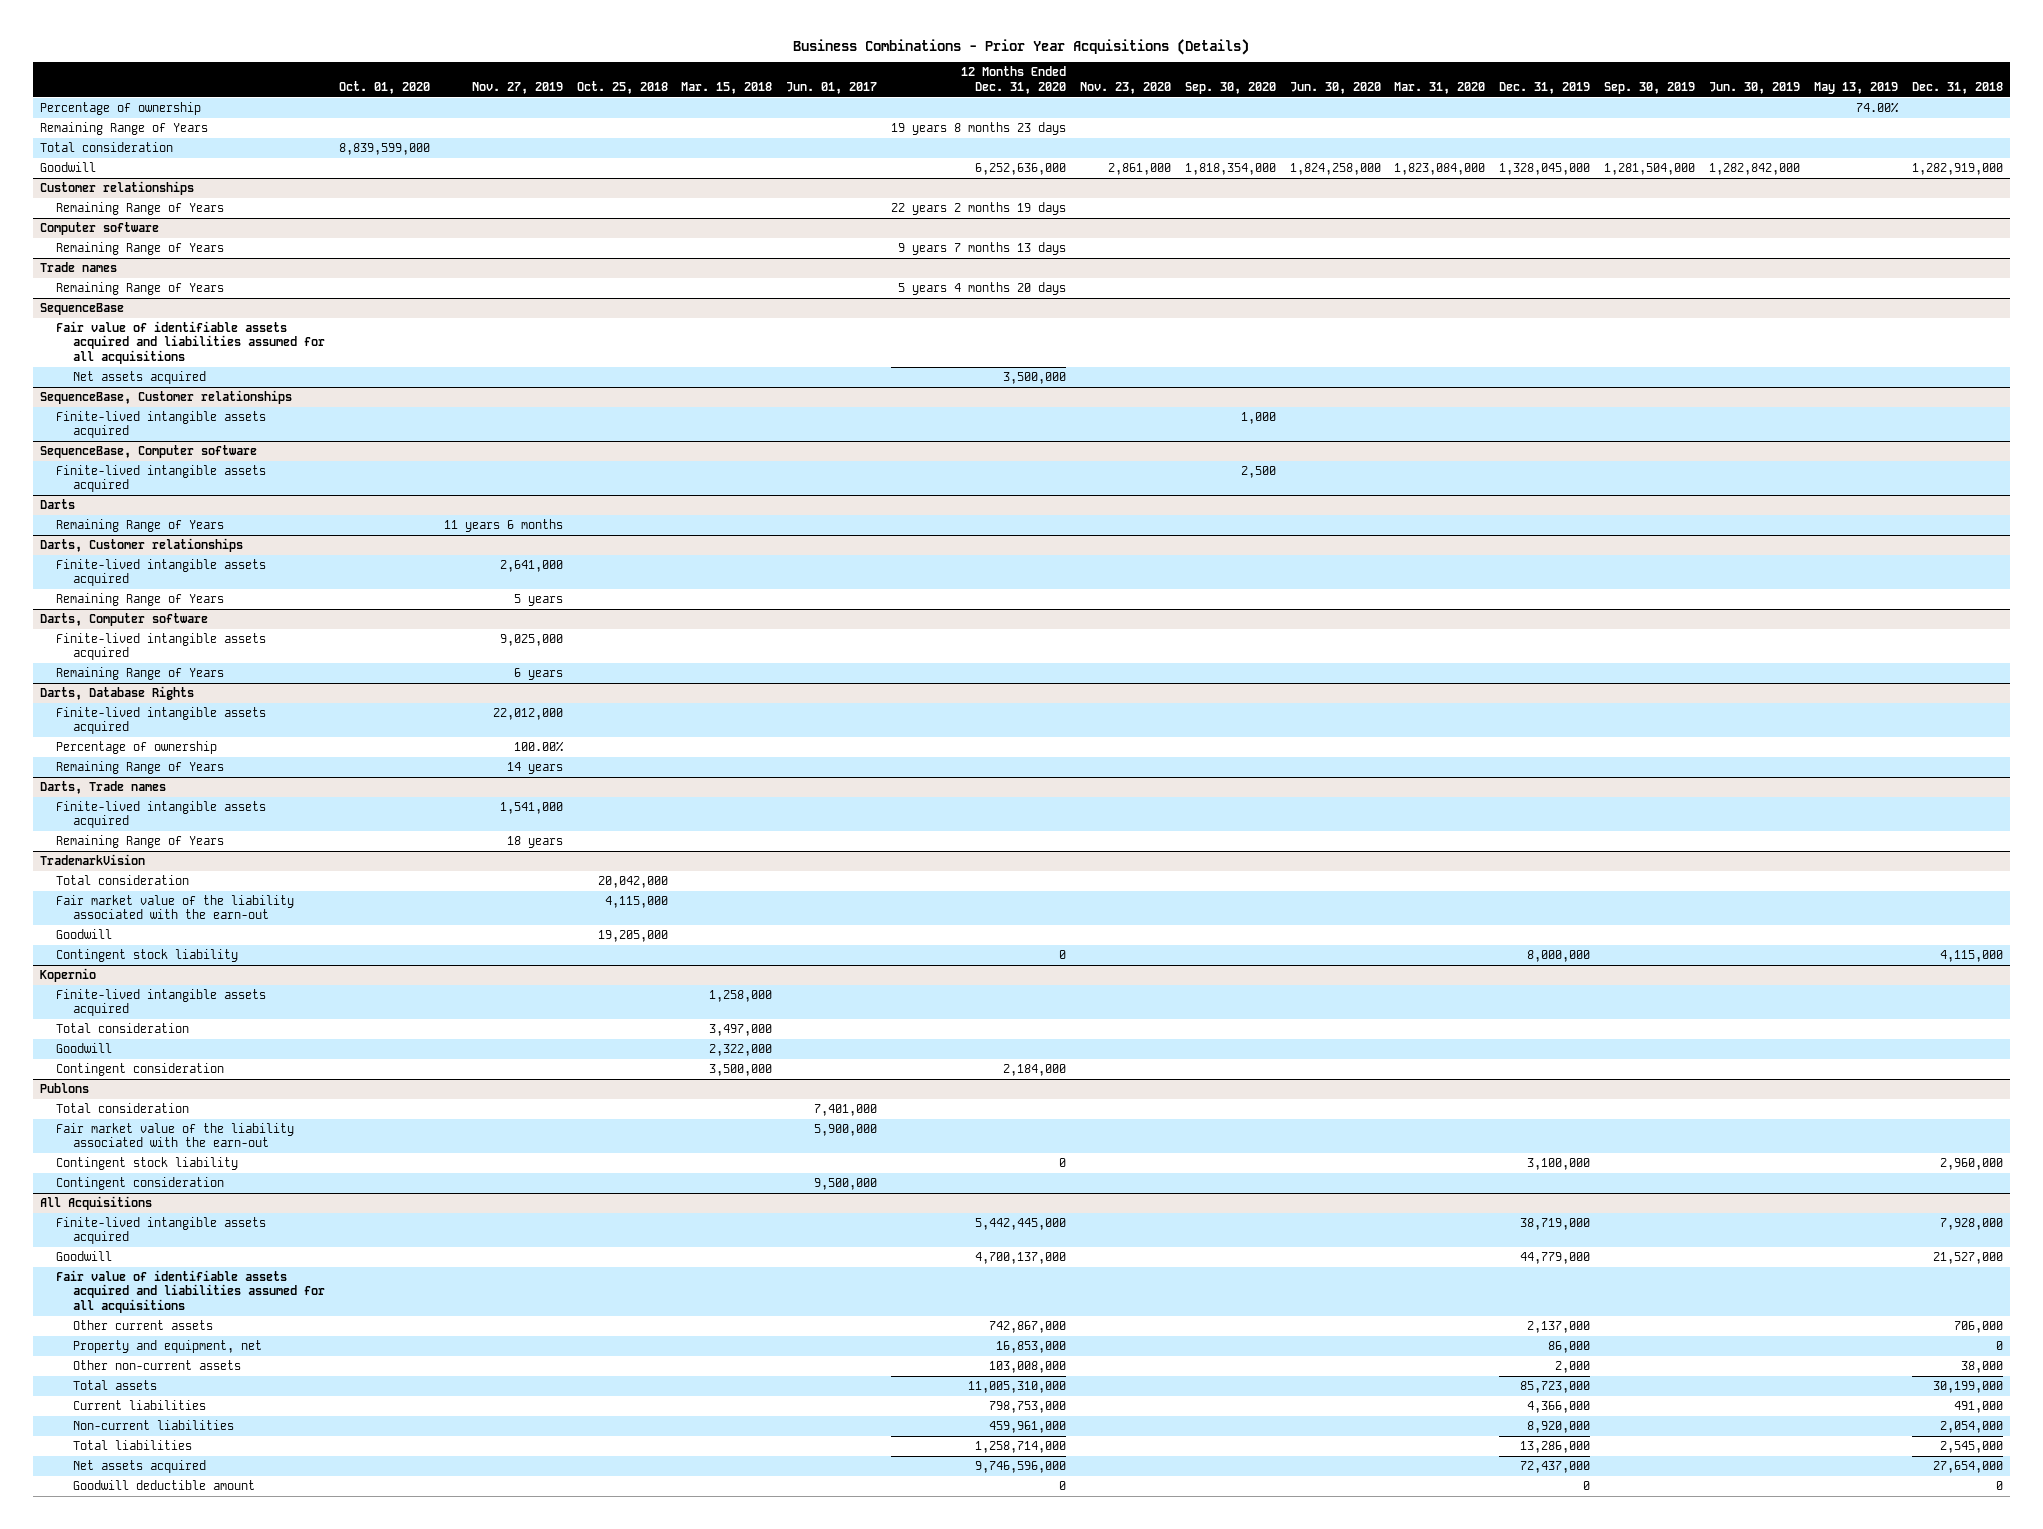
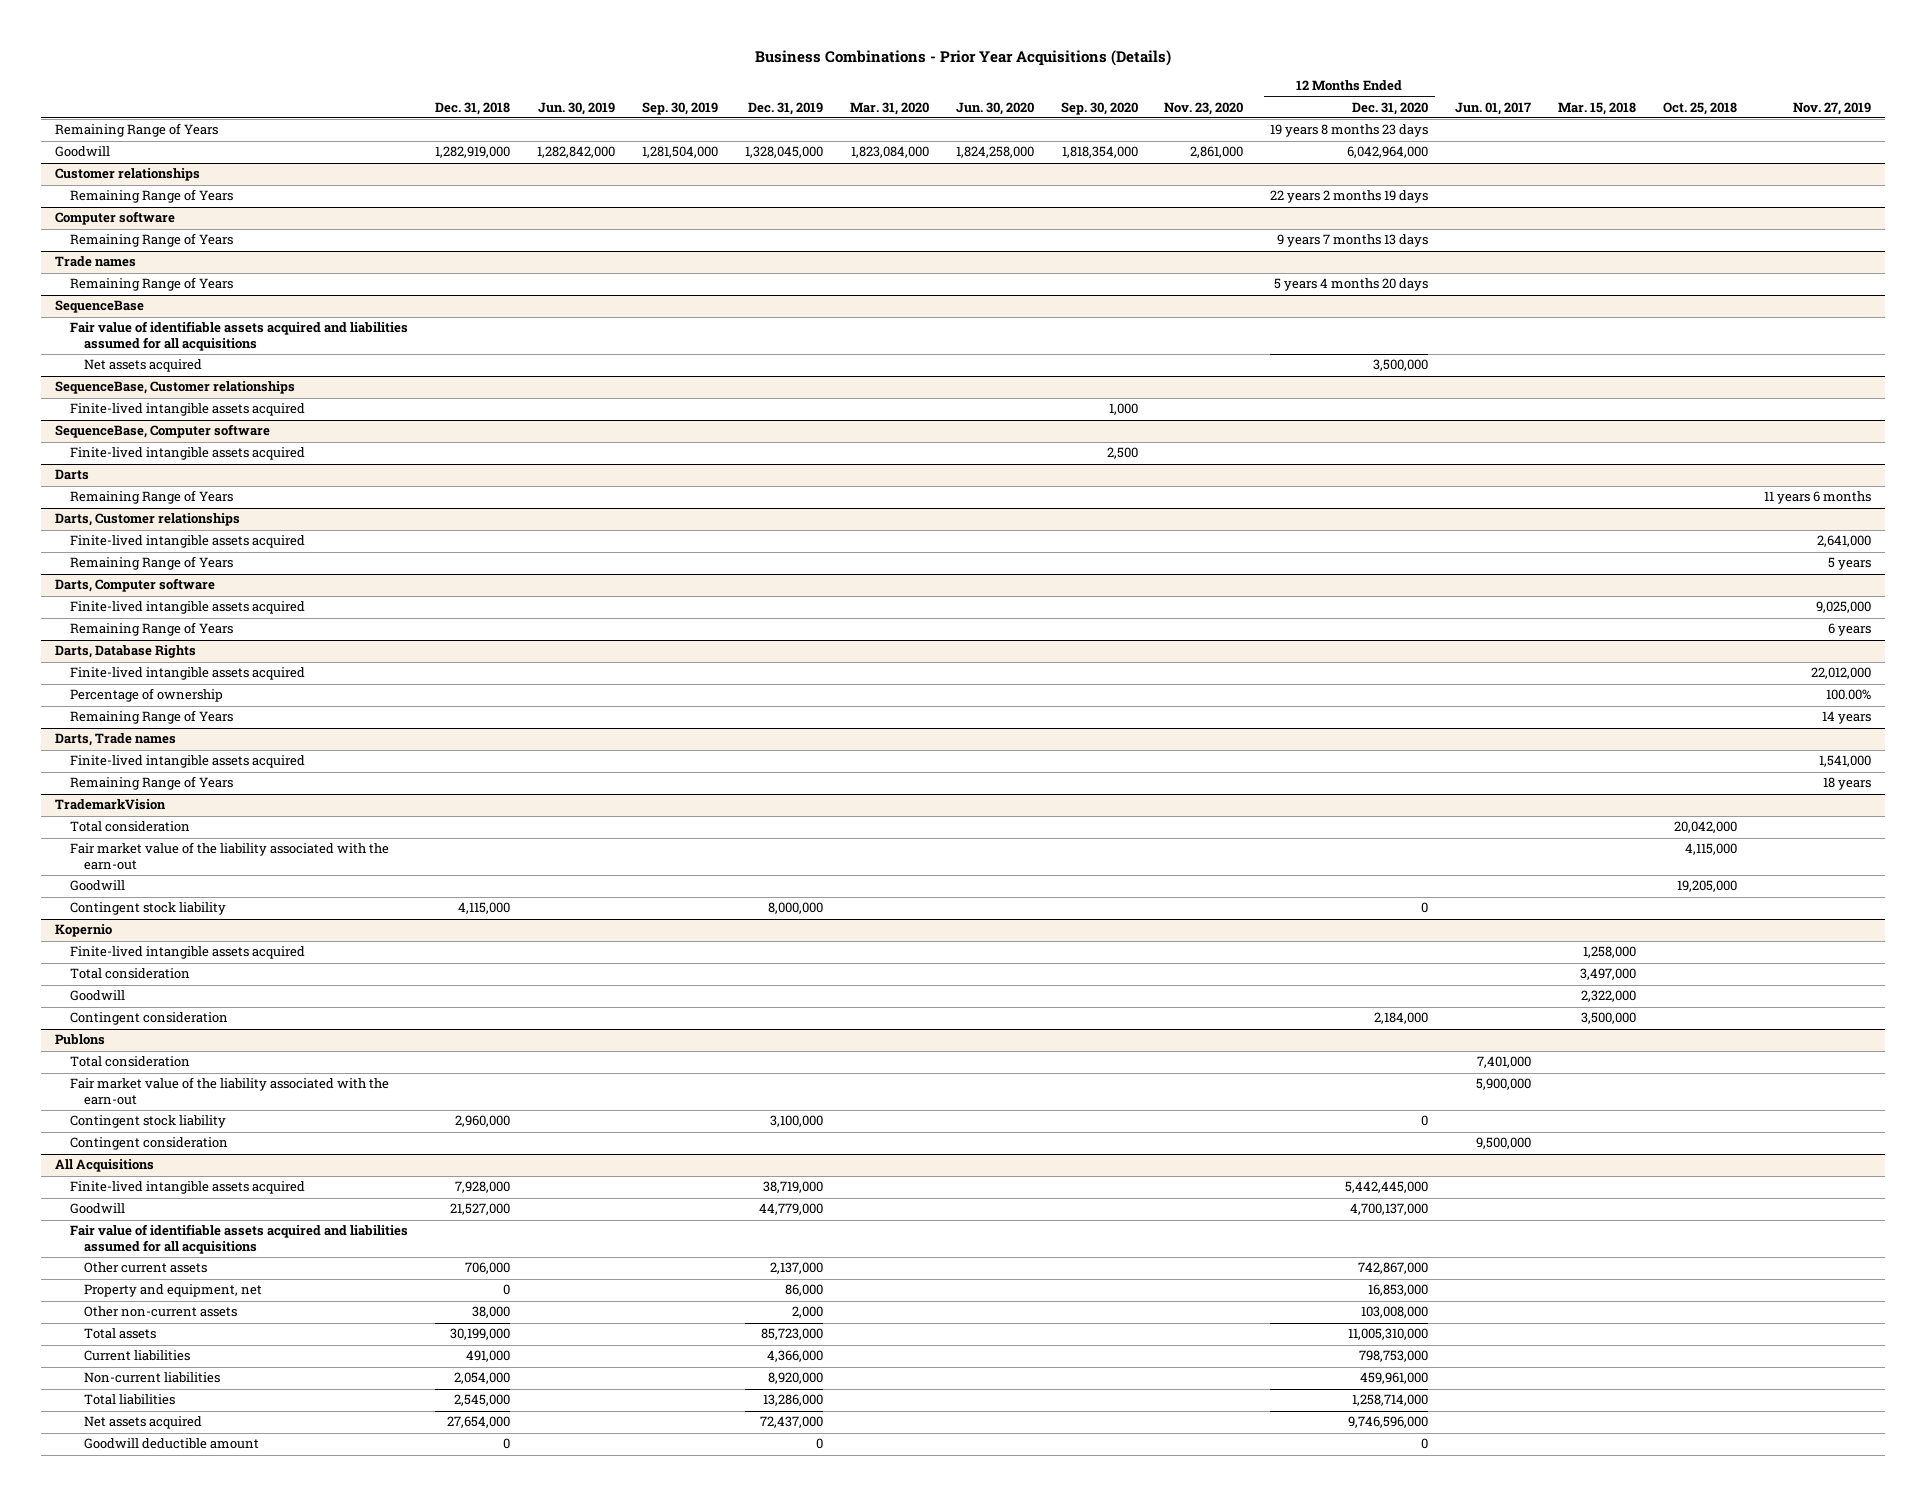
- | Oct. 01, 2020 | Nov. 27, 2019 | Oct. 25, 2018 | Mar. 15, 2018 | Jun. 01, 2017 | 12 Months Ended Dec. 31, 2020 | Nov. 23, 2020 | Sep. 30, 2020 | Jun. 30, 2020 | Mar. 31, 2020 | Dec. 31, 2019 | Sep. 30, 2019 | Jun. 30, 2019 | May 13, 2019 | Dec. 31, 2018
+ | Dec. 31, 2018 | Jun. 30, 2019 | Sep. 30, 2019 | Dec. 31, 2019 | Mar. 31, 2020 | Jun. 30, 2020 | Sep. 30, 2020 | Nov. 23, 2020 | 12 Months Ended Dec. 31, 2020 | Jun. 01, 2017 | Mar. 15, 2018 | Oct. 25, 2018 | Nov. 27, 2019
- Percentage of ownership | | | | | | | | | | | | | | 74.00% |
- Total consideration | 8,839,599,000 | | | | | | | | | | | | | |
- Goodwill | | | | | | 6,252,636,000 | 2,861,000 | 1,818,354,000 | 1,824,258,000 | 1,823,084,000 | 1,328,045,000 | 1,281,504,000 | 1,282,842,000 | | 1,282,919,000
+ Goodwill | 1,282,919,000 | 1,282,842,000 | 1,281,504,000 | 1,328,045,000 | 1,823,084,000 | 1,824,258,000 | 1,818,354,000 | 2,861,000 | 6,042,964,000 | | | |

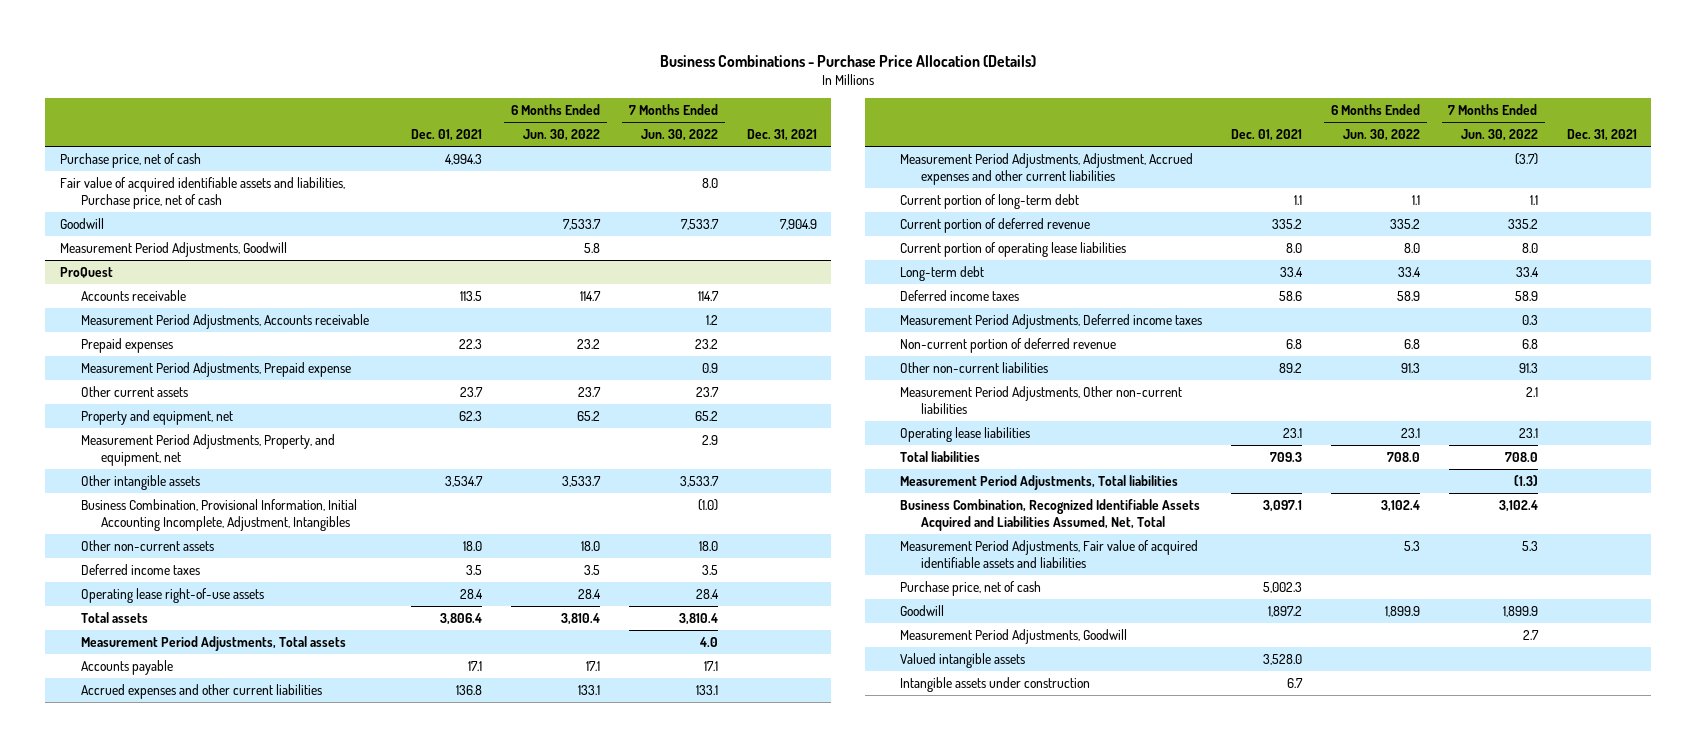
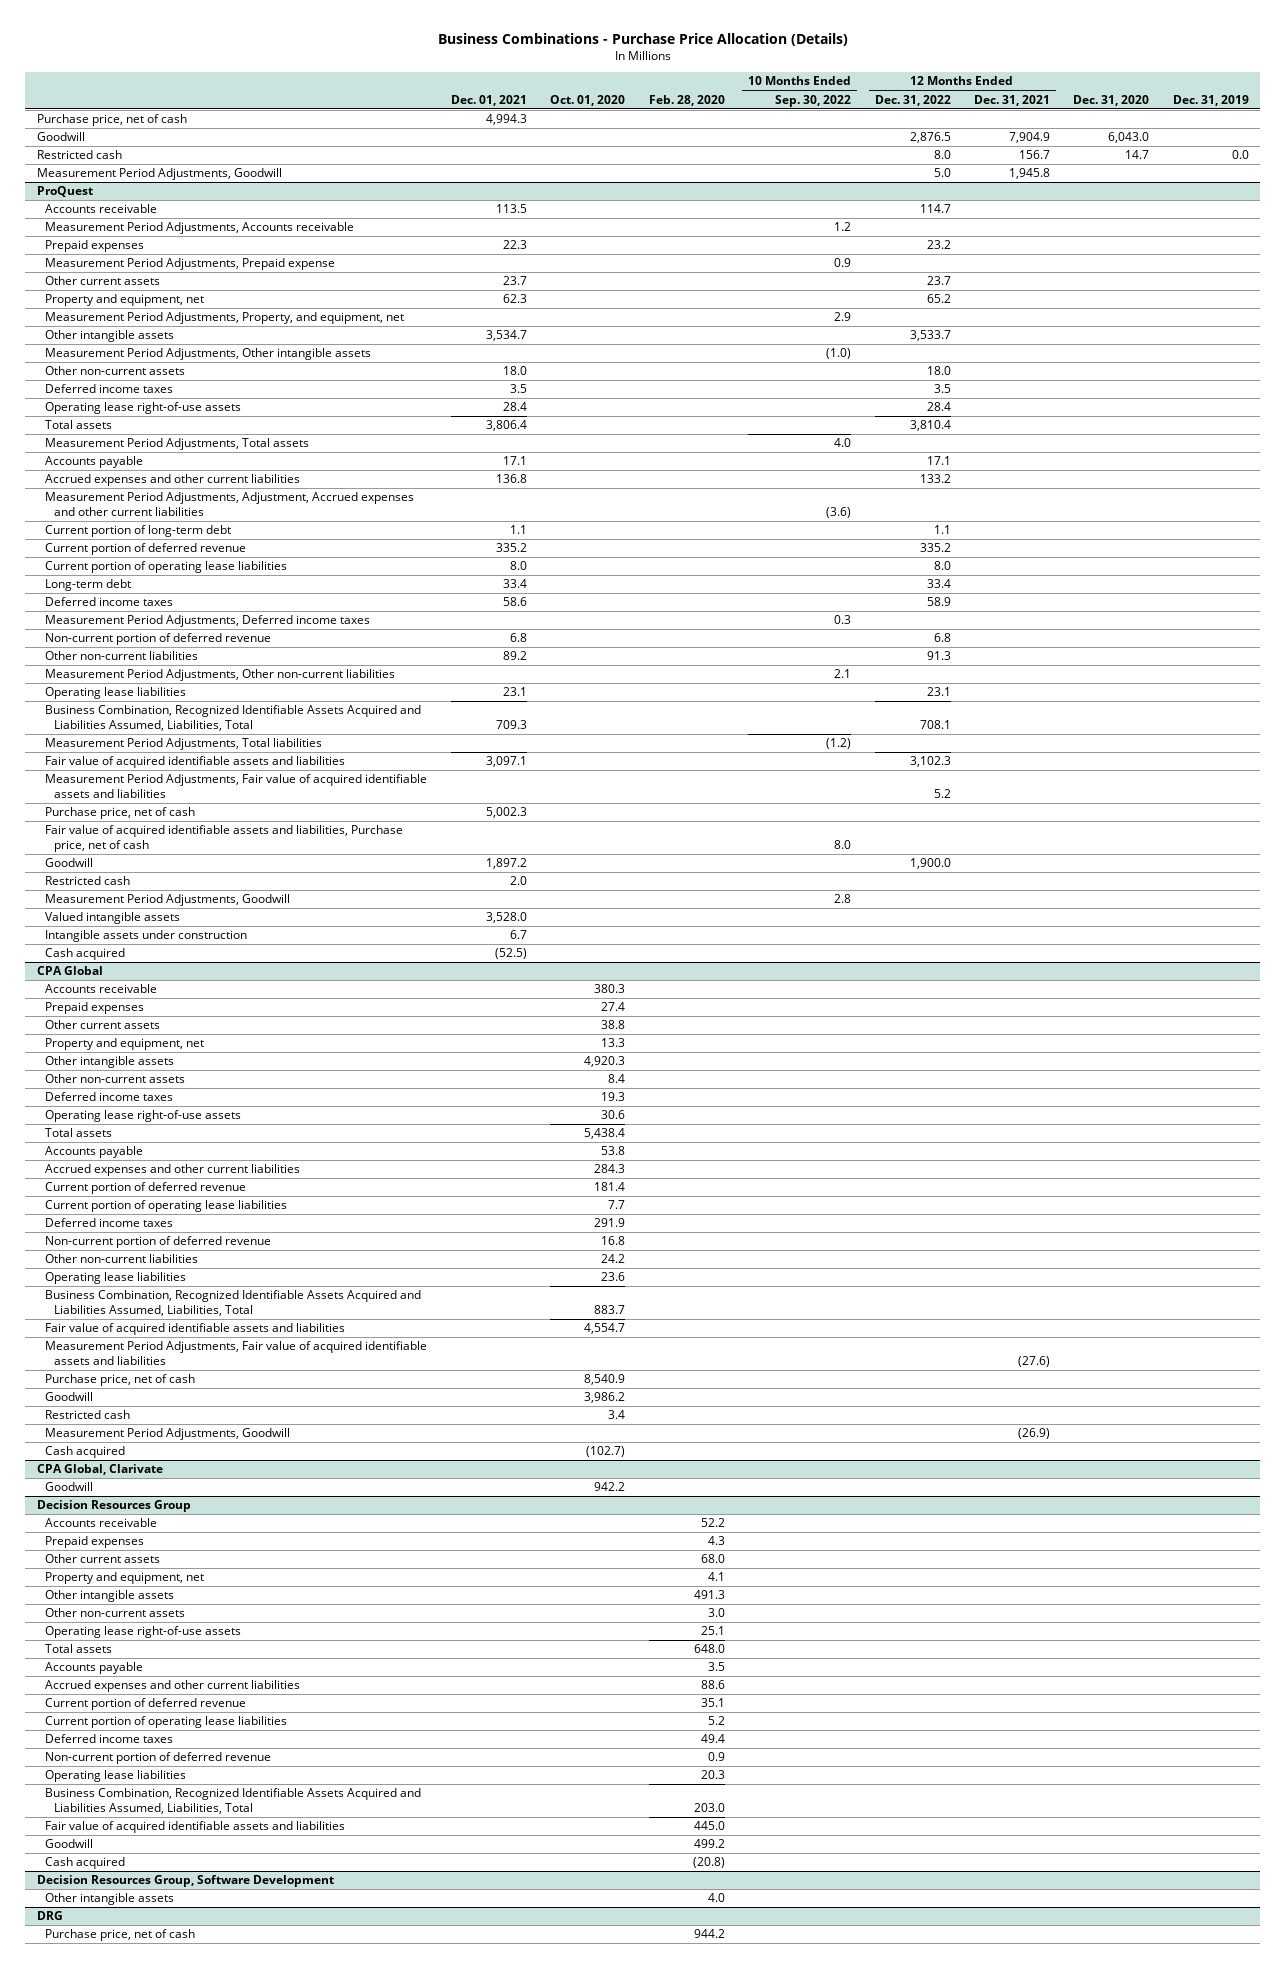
- | Dec. 01, 2021 | 6 Months Ended Jun. 30, 2022 | 7 Months Ended Jun. 30, 2022 | Dec. 31, 2021
+ | Dec. 01, 2021 | Oct. 01, 2020 | Feb. 28, 2020 | 10 Months Ended Sep. 30, 2022 | 12 Months Ended Dec. 31, 2022 | 12 Months Ended Dec. 31, 2021 | Dec. 31, 2020 | Dec. 31, 2019
- Fair value of acquired identifiable assets and liabilities, Purchase price, net of cash | | | 8.0 |
+ Restricted cash | | | | | 8.0 | 156.7 | 14.7 | 0.0
@ ProQuest
- Business Combination, Provisional Information, Initial Accounting Incomplete, Adjustment, Intangibles | | | (1.0) |
+ Measurement Period Adjustments, Other intangible assets | | | | (1.0) | | | |
- Total liabilities | 709.3 | 708.0 | 708.0 |
+ Business Combination, Recognized Identifiable Assets Acquired and Liabilities Assumed, Liabilities, Total | 709.3 | | | | 708.1 | | |
- Business Combination, Recognized Identifiable Assets Acquired and Liabilities Assumed, Net, Total | 3,097.1 | 3,102.4 | 3,102.4 |
+ Fair value of acquired identifiable assets and liabilities | 3,097.1 | | | | 3,102.3 | | |
+ Fair value of acquired identifiable assets and liabilities, Purchase price, net of cash | | | | 8.0 | | | |
+ Restricted cash | 2.0 | | | | | | |
+ Cash acquired | (52.5) | | | | | | |
+ CPA Global
+ Accounts receivable | | 380.3 | | | | | |
+ Prepaid expenses | | 27.4 | | | | | |
+ Other current assets | | 38.8 | | | | | |
+ Property and equipment, net | | 13.3 | | | | | |
+ Other intangible assets | | 4,920.3 | | | | | |
+ Other non-current assets | | 8.4 | | | | | |
+ Deferred income taxes | | 19.3 | | | | | |
+ Operating lease right-of-use assets | | 30.6 | | | | | |
+ Total assets | | 5,438.4 | | | | | |
+ Accounts payable | | 53.8 | | | | | |
+ Accrued expenses and other current liabilities | | 284.3 | | | | | |
+ Current portion of deferred revenue | | 181.4 | | | | | |
+ Current portion of operating lease liabilities | | 7.7 | | | | | |
+ Deferred income taxes | | 291.9 | | | | | |
+ Non-current portion of deferred revenue | | 16.8 | | | | | |
+ Other non-current liabilities | | 24.2 | | | | | |
+ Operating lease liabilities | | 23.6 | | | | | |
+ Business Combination, Recognized Identifiable Assets Acquired and Liabilities Assumed, Liabilities, Total | | 883.7 | | | | | |
+ Fair value of acquired identifiable assets and liabilities | | 4,554.7 | | | | | |
+ Measurement Period Adjustments, Fair value of acquired identifiable assets and liabilities | | | | | | (27.6) | |
+ Purchase price, net of cash | | 8,540.9 | | | | | |
+ Goodwill | | 3,986.2 | | | | | |
+ Restricted cash | | 3.4 | | | | | |
+ Measurement Period Adjustments, Goodwill | | | | | | (26.9) | |
+ Cash acquired | | (102.7) | | | | | |
+ CPA Global, Clarivate
+ Goodwill | | 942.2 | | | | | |
+ Decision Resources Group
+ Accounts receivable | | | 52.2 | | | | |
+ Prepaid expenses | | | 4.3 | | | | |
+ Other current assets | | | 68.0 | | | | |
+ Property and equipment, net | | | 4.1 | | | | |
+ Other intangible assets | | | 491.3 | | | | |
+ Other non-current assets | | | 3.0 | | | | |
+ Operating lease right-of-use assets | | | 25.1 | | | | |
+ Total assets | | | 648.0 | | | | |
+ Accounts payable | | | 3.5 | | | | |
+ Accrued expenses and other current liabilities | | | 88.6 | | | | |
+ Current portion of deferred revenue | | | 35.1 | | | | |
+ Current portion of operating lease liabilities | | | 5.2 | | | | |
+ Deferred income taxes | | | 49.4 | | | | |
+ Non-current portion of deferred revenue | | | 0.9 | | | | |
+ Operating lease liabilities | | | 20.3 | | | | |
+ Business Combination, Recognized Identifiable Assets Acquired and Liabilities Assumed, Liabilities, Total | | | 203.0 | | | | |
+ Fair value of acquired identifiable assets and liabilities | | | 445.0 | | | | |
+ Goodwill | | | 499.2 | | | | |
+ Cash acquired | | | (20.8) | | | | |
+ Decision Resources Group, Software Development
+ Other intangible assets | | | 4.0 | | | | |
+ DRG
+ Purchase price, net of cash | | | 944.2 | | | | |

